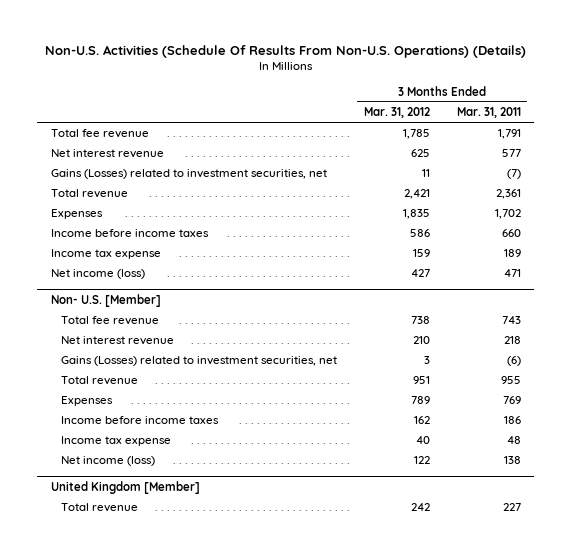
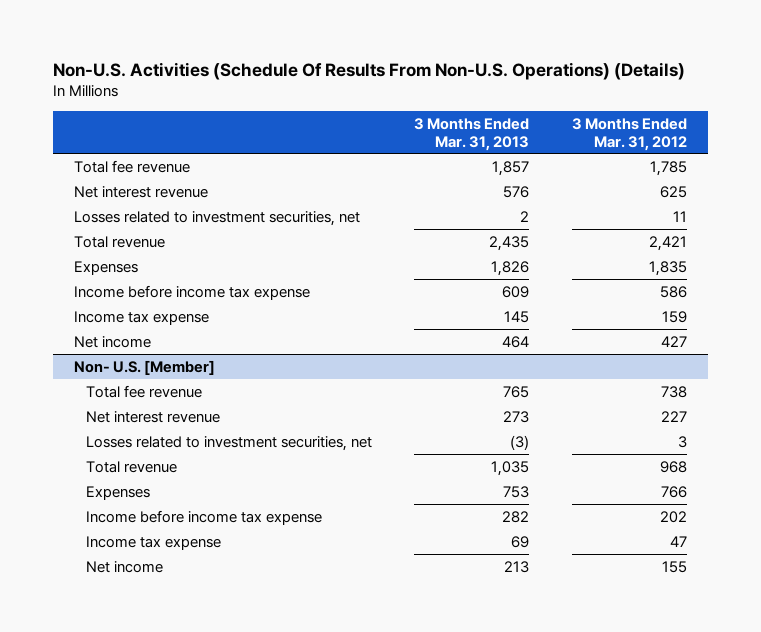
- | 3 Months Ended Mar. 31, 2012 | 3 Months Ended Mar. 31, 2011
+ | 3 Months Ended Mar. 31, 2013 | 3 Months Ended Mar. 31, 2012
- Gains (Losses) related to investment securities, net | 11 | (7)
+ Losses related to investment securities, net | 2 | 11
- Income before income taxes | 586 | 660
+ Income before income tax expense | 609 | 586
- Net income (loss) | 427 | 471
+ Net income | 464 | 427
@ Non- U.S. [Member]
- Net interest revenue | 210 | 218
- Gains (Losses) related to investment securities, net | 3 | (6)
- Total revenue | 951 | 955
- Expenses | 789 | 769
- Income before income taxes | 162 | 186
- Income tax expense | 40 | 48
- Net income (loss) | 122 | 138
- United Kingdom [Member]
- Total revenue | 242 | 227
@ Non- U.S. [Member]
+ Net interest revenue | 273 | 227
+ Losses related to investment securities, net | (3) | 3
+ Total revenue | 1,035 | 968
+ Expenses | 753 | 766
+ Income before income tax expense | 282 | 202
+ Income tax expense | 69 | 47
+ Net income | 213 | 155

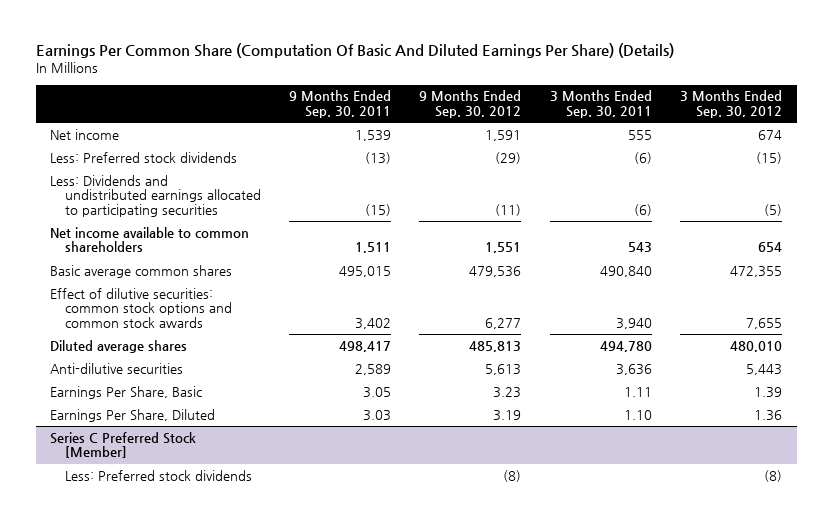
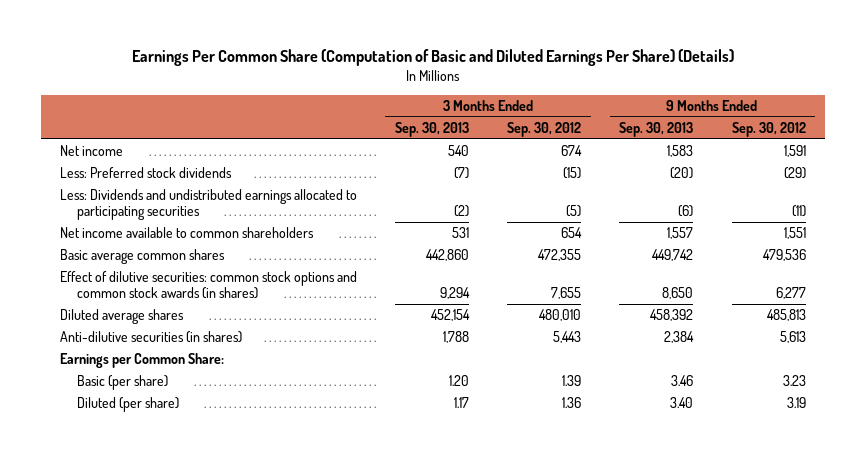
- Earnings Per Common Share (Computation Of Basic And Diluted Earnings Per Share) (Details)
+ Earnings Per Common Share (Computation of Basic and Diluted Earnings Per Share) (Details)
- | 9 Months Ended Sep. 30, 2011 | 9 Months Ended Sep. 30, 2012 | 3 Months Ended Sep. 30, 2011 | 3 Months Ended Sep. 30, 2012
+ | 3 Months Ended Sep. 30, 2013 | 3 Months Ended Sep. 30, 2012 | 9 Months Ended Sep. 30, 2013 | 9 Months Ended Sep. 30, 2012
- Effect of dilutive securities: common stock options and common stock awards | 3,402 | 6,277 | 3,940 | 7,655
+ Effect of dilutive securities: common stock options and common stock awards (in shares) | 9,294 | 7,655 | 8,650 | 6,277
- Anti-dilutive securities | 2,589 | 5,613 | 3,636 | 5,443
- Earnings Per Share, Basic | 3.05 | 3.23 | 1.11 | 1.39
- Earnings Per Share, Diluted | 3.03 | 3.19 | 1.10 | 1.36
- Series C Preferred Stock [Member]
- Less: Preferred stock dividends | | (8) | | (8)
+ Anti-dilutive securities (in shares) | 1,788 | 5,443 | 2,384 | 5,613
+ Earnings per Common Share:
+ Basic (per share) | 1.20 | 1.39 | 3.46 | 3.23
+ Diluted (per share) | 1.17 | 1.36 | 3.40 | 3.19

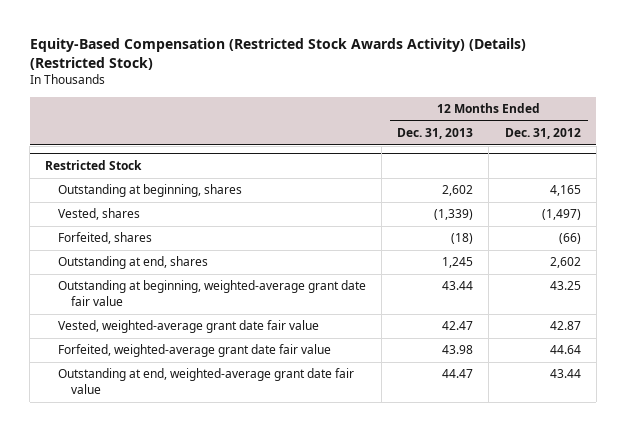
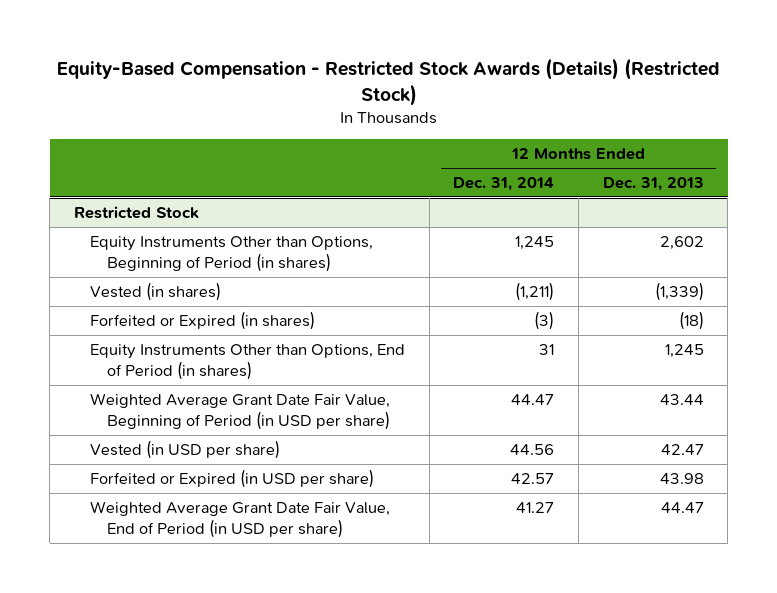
- Equity-Based Compensation (Restricted Stock Awards Activity) (Details) (Restricted Stock)
+ Equity-Based Compensation - Restricted Stock Awards (Details) (Restricted Stock)
- | 12 Months Ended Dec. 31, 2013 | 12 Months Ended Dec. 31, 2012
+ | 12 Months Ended Dec. 31, 2014 | 12 Months Ended Dec. 31, 2013
@ Restricted Stock
- Outstanding at beginning, shares | 2,602 | 4,165
- Vested, shares | (1,339) | (1,497)
- Forfeited, shares | (18) | (66)
- Outstanding at end, shares | 1,245 | 2,602
- Outstanding at beginning, weighted-average grant date fair value | 43.44 | 43.25
- Vested, weighted-average grant date fair value | 42.47 | 42.87
- Forfeited, weighted-average grant date fair value | 43.98 | 44.64
- Outstanding at end, weighted-average grant date fair value | 44.47 | 43.44
+ Equity Instruments Other than Options, Beginning of Period (in shares) | 1,245 | 2,602
+ Vested (in shares) | (1,211) | (1,339)
+ Forfeited or Expired (in shares) | (3) | (18)
+ Equity Instruments Other than Options, End of Period (in shares) | 31 | 1,245
+ Weighted Average Grant Date Fair Value, Beginning of Period (in USD per share) | 44.47 | 43.44
+ Vested (in USD per share) | 44.56 | 42.47
+ Forfeited or Expired (in USD per share) | 42.57 | 43.98
+ Weighted Average Grant Date Fair Value, End of Period (in USD per share) | 41.27 | 44.47

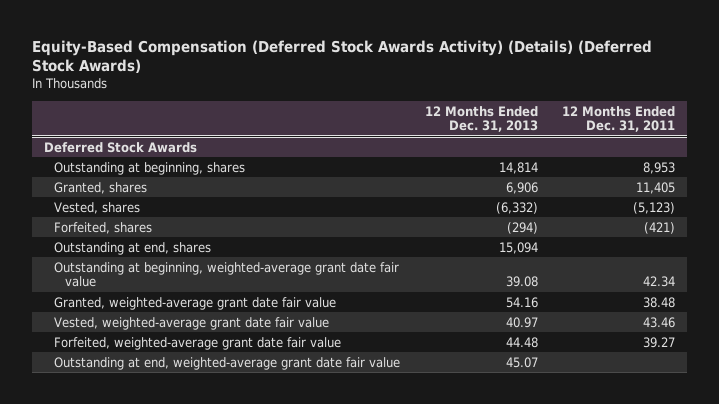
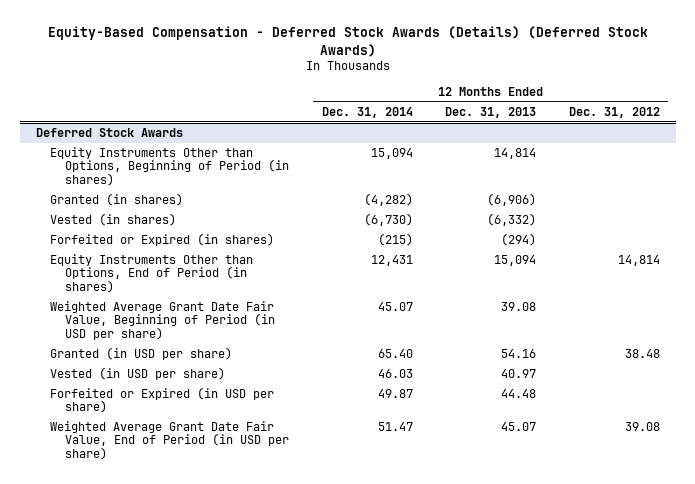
- Equity-Based Compensation (Deferred Stock Awards Activity) (Details) (Deferred Stock Awards)
+ Equity-Based Compensation - Deferred Stock Awards (Details) (Deferred Stock Awards)
- | 12 Months Ended Dec. 31, 2013 | 12 Months Ended Dec. 31, 2011
+ | 12 Months Ended Dec. 31, 2014 | 12 Months Ended Dec. 31, 2013 | 12 Months Ended Dec. 31, 2012
@ Deferred Stock Awards
- Outstanding at beginning, shares | 14,814 | 8,953
- Granted, shares | 6,906 | 11,405
- Vested, shares | (6,332) | (5,123)
- Forfeited, shares | (294) | (421)
- Outstanding at end, shares | 15,094 |
- Outstanding at beginning, weighted-average grant date fair value | 39.08 | 42.34
- Granted, weighted-average grant date fair value | 54.16 | 38.48
- Vested, weighted-average grant date fair value | 40.97 | 43.46
- Forfeited, weighted-average grant date fair value | 44.48 | 39.27
- Outstanding at end, weighted-average grant date fair value | 45.07 |
+ Equity Instruments Other than Options, Beginning of Period (in shares) | 15,094 | 14,814 |
+ Granted (in shares) | (4,282) | (6,906) |
+ Vested (in shares) | (6,730) | (6,332) |
+ Forfeited or Expired (in shares) | (215) | (294) |
+ Equity Instruments Other than Options, End of Period (in shares) | 12,431 | 15,094 | 14,814
+ Weighted Average Grant Date Fair Value, Beginning of Period (in USD per share) | 45.07 | 39.08 |
+ Granted (in USD per share) | 65.40 | 54.16 | 38.48
+ Vested (in USD per share) | 46.03 | 40.97 |
+ Forfeited or Expired (in USD per share) | 49.87 | 44.48 |
+ Weighted Average Grant Date Fair Value, End of Period (in USD per share) | 51.47 | 45.07 | 39.08

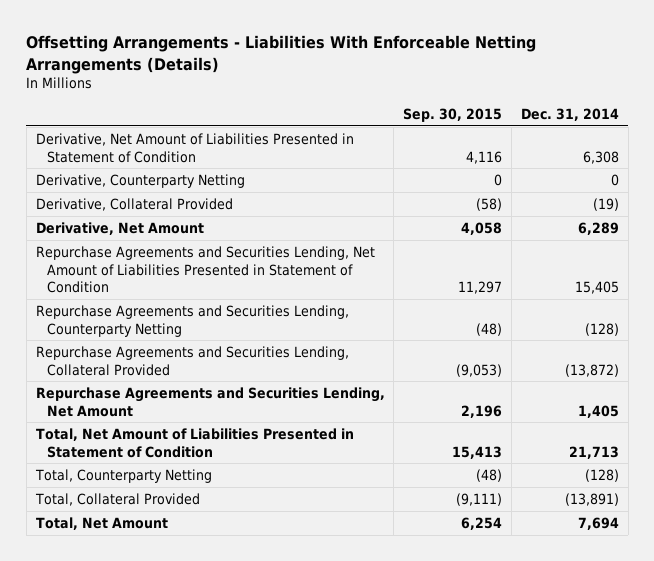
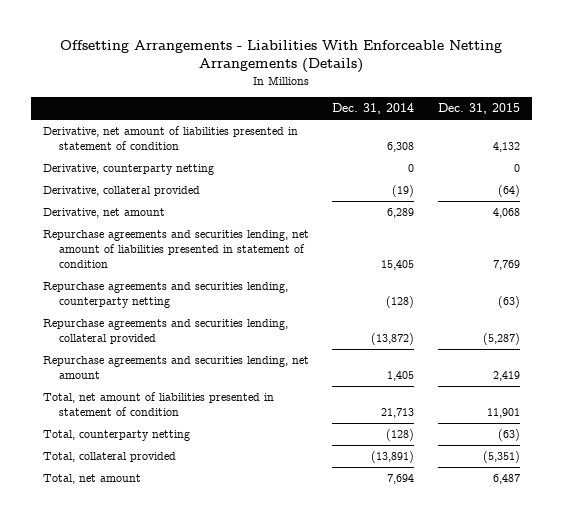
- | Sep. 30, 2015 | Dec. 31, 2014
+ | Dec. 31, 2014 | Dec. 31, 2015
- Derivative, Net Amount of Liabilities Presented in Statement of Condition | 4,116 | 6,308
- Derivative, Counterparty Netting | 0 | 0
- Derivative, Collateral Provided | (58) | (19)
- Derivative, Net Amount | 4,058 | 6,289
- Repurchase Agreements and Securities Lending, Net Amount of Liabilities Presented in Statement of Condition | 11,297 | 15,405
- Repurchase Agreements and Securities Lending, Counterparty Netting | (48) | (128)
- Repurchase Agreements and Securities Lending, Collateral Provided | (9,053) | (13,872)
- Repurchase Agreements and Securities Lending, Net Amount | 2,196 | 1,405
- Total, Net Amount of Liabilities Presented in Statement of Condition | 15,413 | 21,713
- Total, Counterparty Netting | (48) | (128)
- Total, Collateral Provided | (9,111) | (13,891)
- Total, Net Amount | 6,254 | 7,694
+ Derivative, net amount of liabilities presented in statement of condition | 6,308 | 4,132
+ Derivative, counterparty netting | 0 | 0
+ Derivative, collateral provided | (19) | (64)
+ Derivative, net amount | 6,289 | 4,068
+ Repurchase agreements and securities lending, net amount of liabilities presented in statement of condition | 15,405 | 7,769
+ Repurchase agreements and securities lending, counterparty netting | (128) | (63)
+ Repurchase agreements and securities lending, collateral provided | (13,872) | (5,287)
+ Repurchase agreements and securities lending, net amount | 1,405 | 2,419
+ Total, net amount of liabilities presented in statement of condition | 21,713 | 11,901
+ Total, counterparty netting | (128) | (63)
+ Total, collateral provided | (13,891) | (5,351)
+ Total, net amount | 7,694 | 6,487

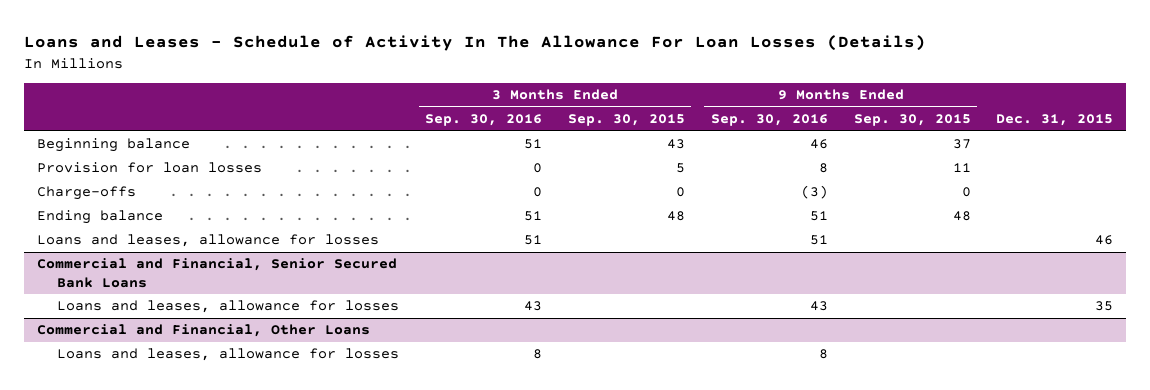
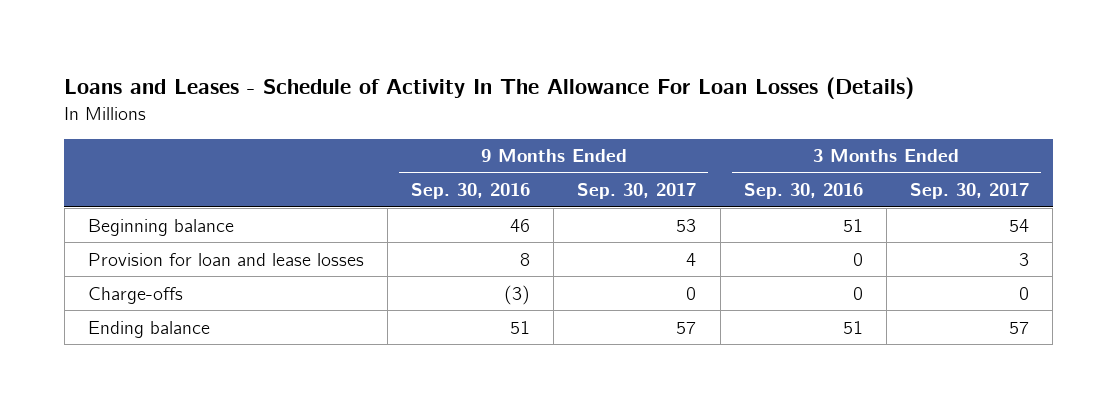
- | 3 Months Ended Sep. 30, 2016 | 3 Months Ended Sep. 30, 2015 | 9 Months Ended Sep. 30, 2016 | 9 Months Ended Sep. 30, 2015 | Dec. 31, 2015
+ | 9 Months Ended Sep. 30, 2016 | 9 Months Ended Sep. 30, 2017 | 3 Months Ended Sep. 30, 2016 | 3 Months Ended Sep. 30, 2017
- Provision for loan losses | 0 | 5 | 8 | 11 |
+ Provision for loan and lease losses | 8 | 4 | 0 | 3
- Loans and leases, allowance for losses | 51 | | 51 | | 46
- Commercial and Financial, Senior Secured Bank Loans
- Loans and leases, allowance for losses | 43 | | 43 | | 35
- Commercial and Financial, Other Loans
- Loans and leases, allowance for losses | 8 | | 8 | |

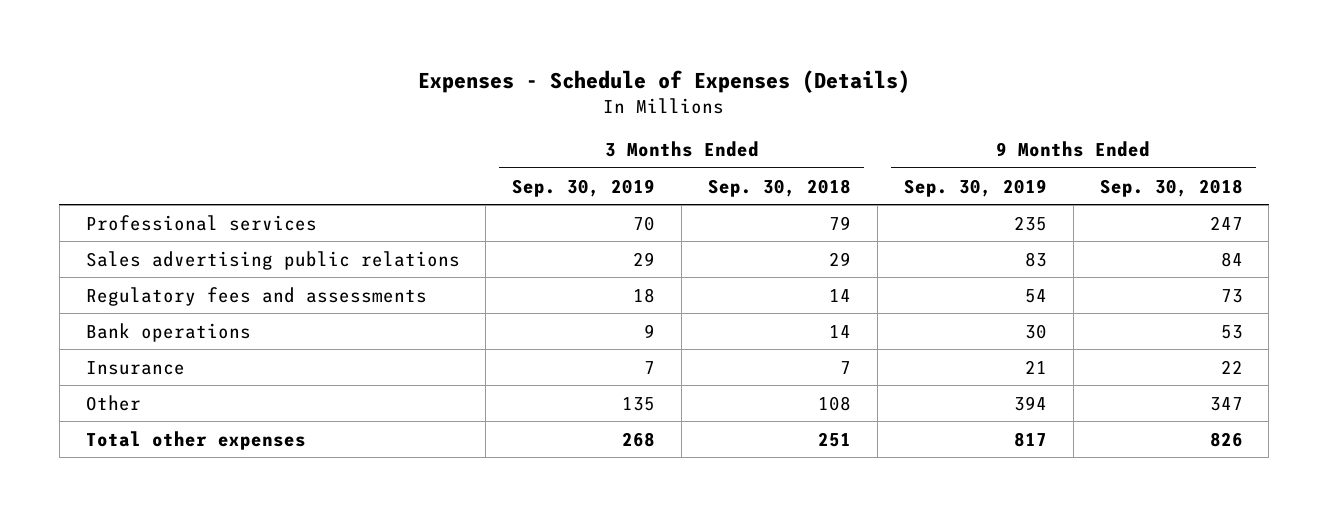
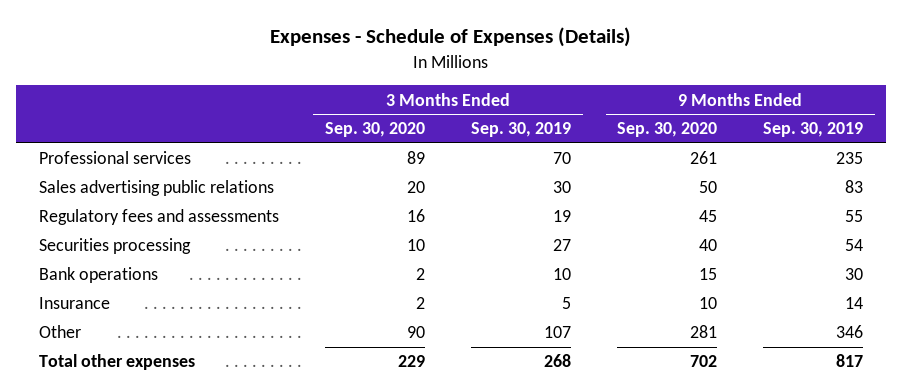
- | 3 Months Ended Sep. 30, 2019 | 3 Months Ended Sep. 30, 2018 | 9 Months Ended Sep. 30, 2019 | 9 Months Ended Sep. 30, 2018
+ | 3 Months Ended Sep. 30, 2020 | 3 Months Ended Sep. 30, 2019 | 9 Months Ended Sep. 30, 2020 | 9 Months Ended Sep. 30, 2019
- Sales advertising public relations | 29 | 29 | 83 | 84
- Regulatory fees and assessments | 18 | 14 | 54 | 73
- Bank operations | 9 | 14 | 30 | 53
- Insurance | 7 | 7 | 21 | 22
- Other | 135 | 108 | 394 | 347
+ Sales advertising public relations | 20 | 30 | 50 | 83
+ Regulatory fees and assessments | 16 | 19 | 45 | 55
+ Securities processing | 10 | 27 | 40 | 54
+ Bank operations | 2 | 10 | 15 | 30
+ Insurance | 2 | 5 | 10 | 14
+ Other | 90 | 107 | 281 | 346

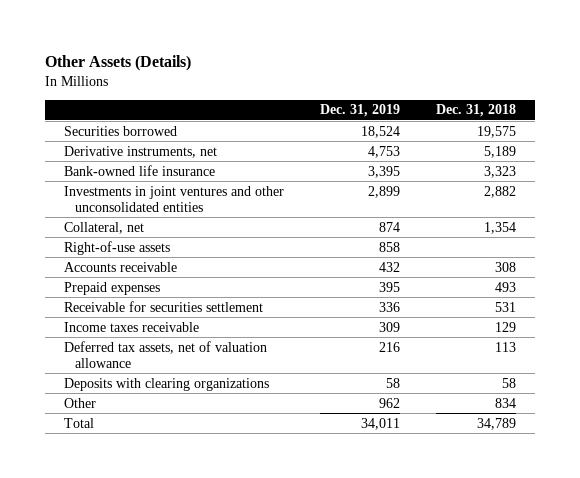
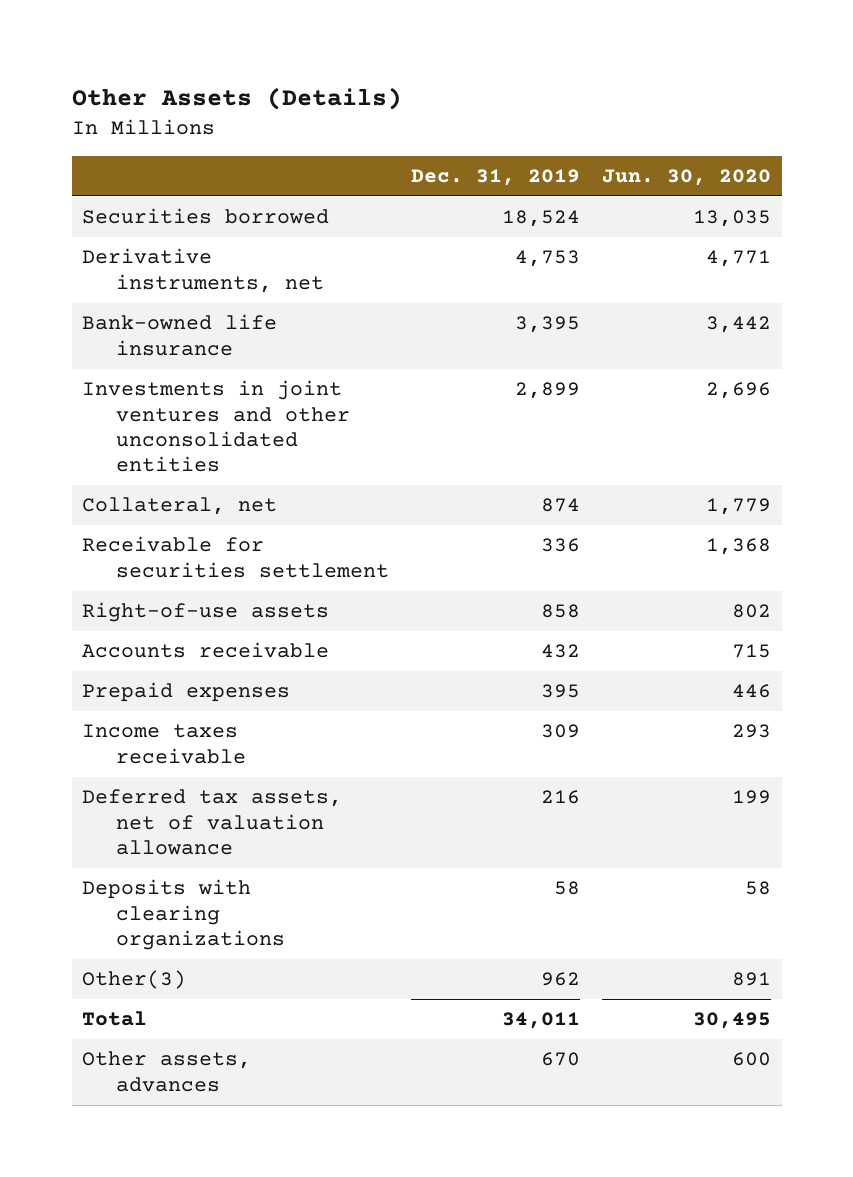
- | Dec. 31, 2019 | Dec. 31, 2018
+ | Dec. 31, 2019 | Jun. 30, 2020
moved up: Receivable for securities settlement | 336 | 1,368
- Other | 962 | 834
+ Other(3) | 962 | 891
+ Other assets, advances | 670 | 600

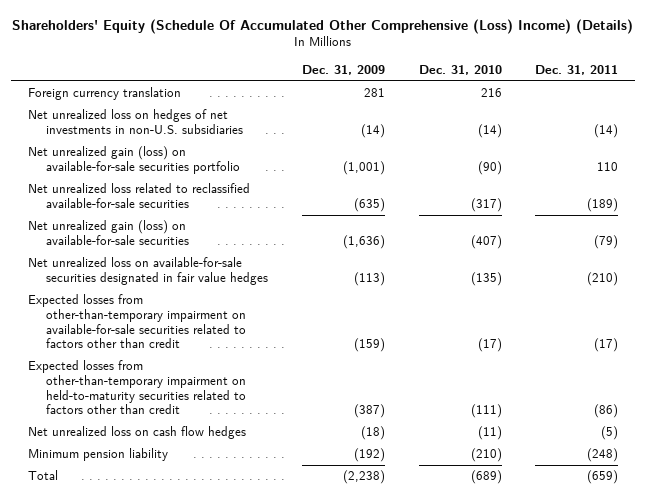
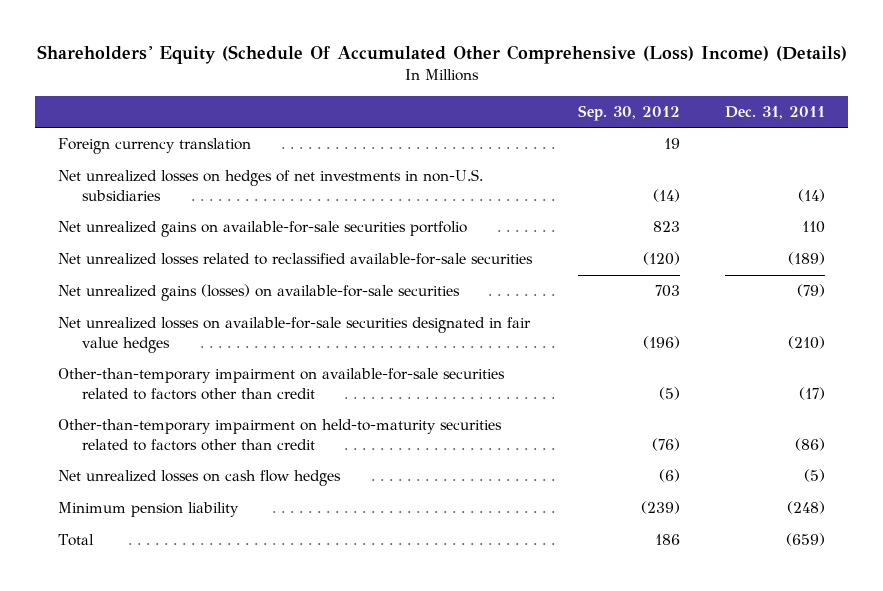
- | Dec. 31, 2009 | Dec. 31, 2010 | Dec. 31, 2011
+ | Sep. 30, 2012 | Dec. 31, 2011
- Net unrealized loss on hedges of net investments in non-U.S. subsidiaries | (14) | (14) | (14)
- Net unrealized gain (loss) on available-for-sale securities portfolio | (1,001) | (90) | 110
- Net unrealized loss related to reclassified available-for-sale securities | (635) | (317) | (189)
- Net unrealized gain (loss) on available-for-sale securities | (1,636) | (407) | (79)
- Net unrealized loss on available-for-sale securities designated in fair value hedges | (113) | (135) | (210)
- Expected losses from other-than-temporary impairment on available-for-sale securities related to factors other than credit | (159) | (17) | (17)
- Expected losses from other-than-temporary impairment on held-to-maturity securities related to factors other than credit | (387) | (111) | (86)
- Net unrealized loss on cash flow hedges | (18) | (11) | (5)
+ Net unrealized losses on hedges of net investments in non-U.S. subsidiaries | (14) | (14)
+ Net unrealized gains on available-for-sale securities portfolio | 823 | 110
+ Net unrealized losses related to reclassified available-for-sale securities | (120) | (189)
+ Net unrealized gains (losses) on available-for-sale securities | 703 | (79)
+ Net unrealized losses on available-for-sale securities designated in fair value hedges | (196) | (210)
+ Other-than-temporary impairment on available-for-sale securities related to factors other than credit | (5) | (17)
+ Other-than-temporary impairment on held-to-maturity securities related to factors other than credit | (76) | (86)
+ Net unrealized losses on cash flow hedges | (6) | (5)

